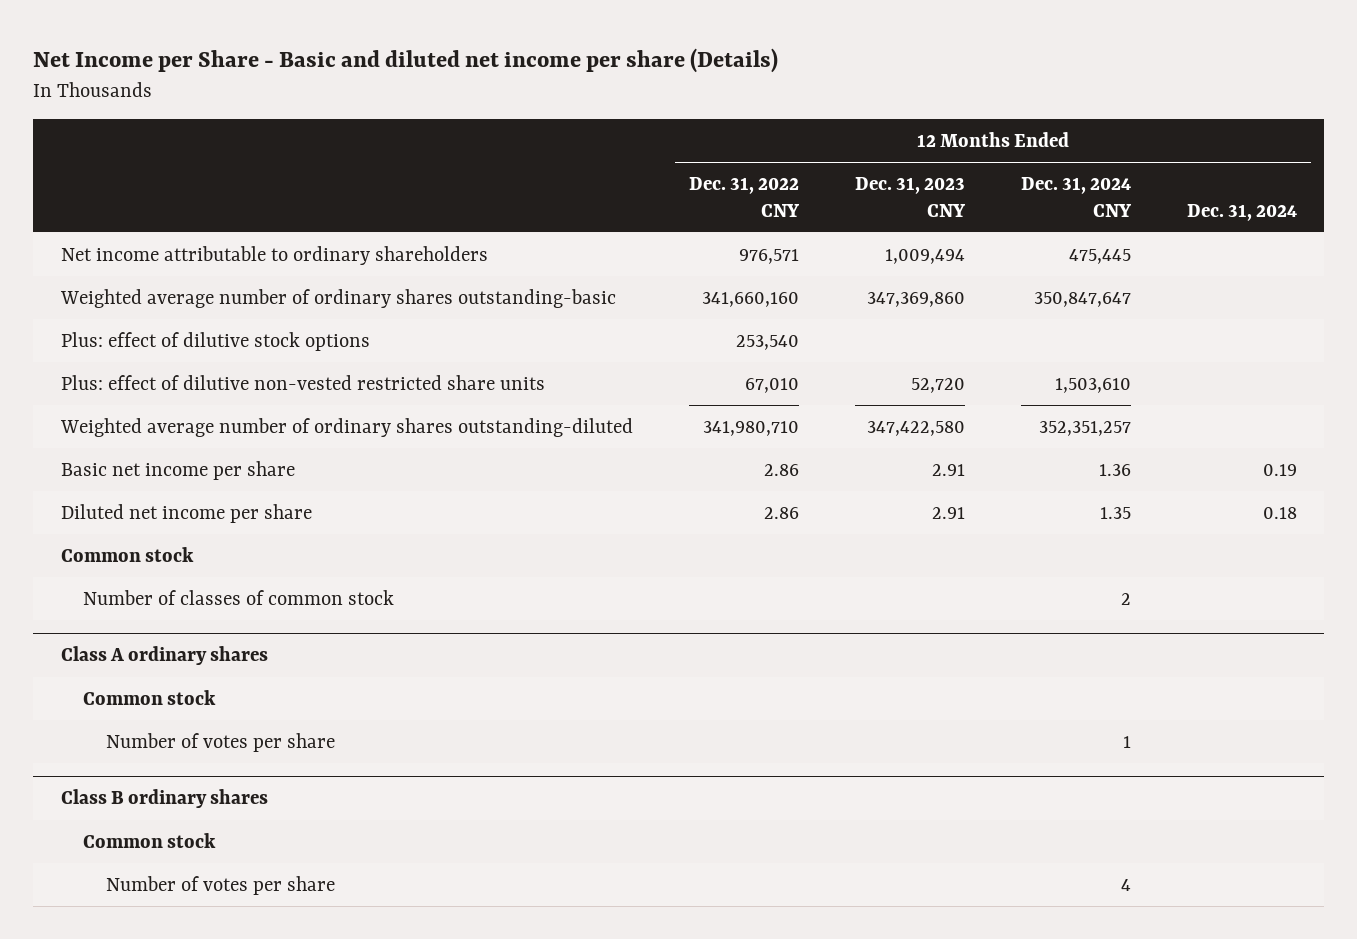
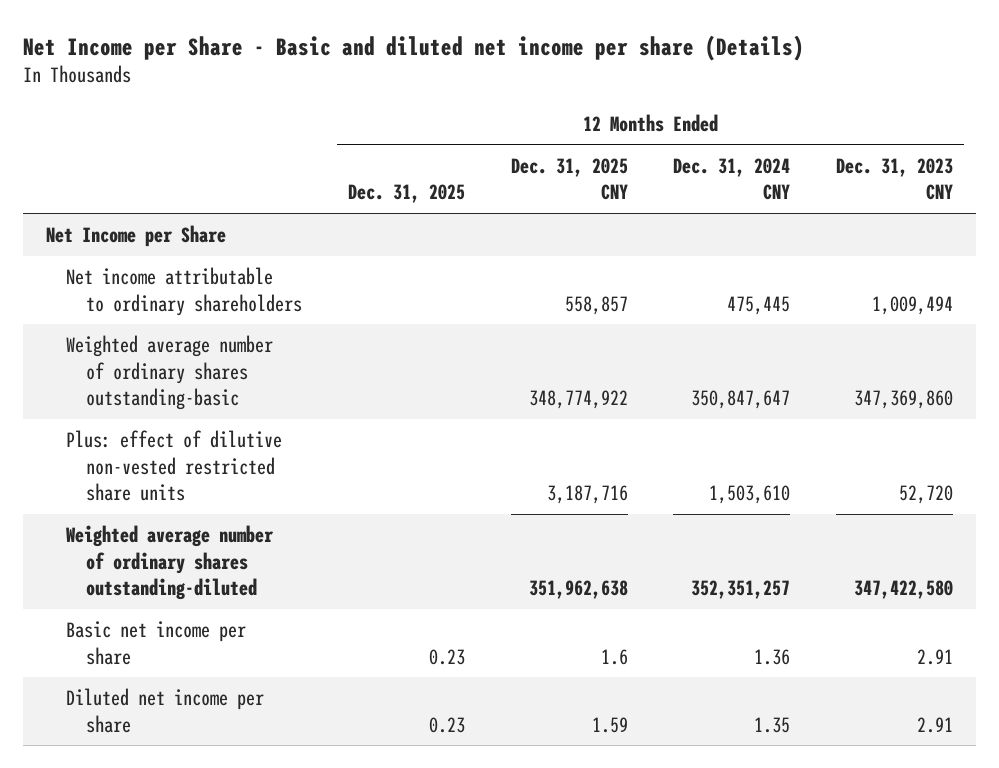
- | 12 Months Ended Dec. 31, 2022 CNY | 12 Months Ended Dec. 31, 2023 CNY | 12 Months Ended Dec. 31, 2024 CNY | 12 Months Ended Dec. 31, 2024
+ | 12 Months Ended Dec. 31, 2025 | 12 Months Ended Dec. 31, 2025 CNY | 12 Months Ended Dec. 31, 2024 CNY | 12 Months Ended Dec. 31, 2023 CNY
+ Net Income per Share
- Plus: effect of dilutive stock options | 253,540 | | |
- Common stock
- Number of classes of common stock | | | 2 |
- Class A ordinary shares
- Common stock
- Number of votes per share | | | 1 |
- Class B ordinary shares
- Common stock
- Number of votes per share | | | 4 |

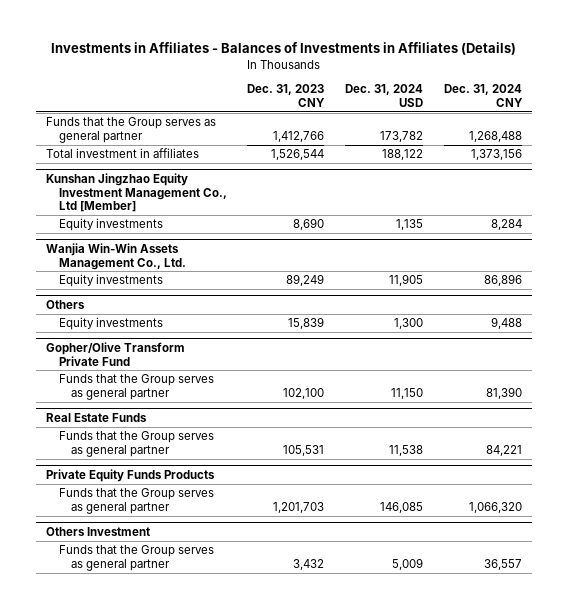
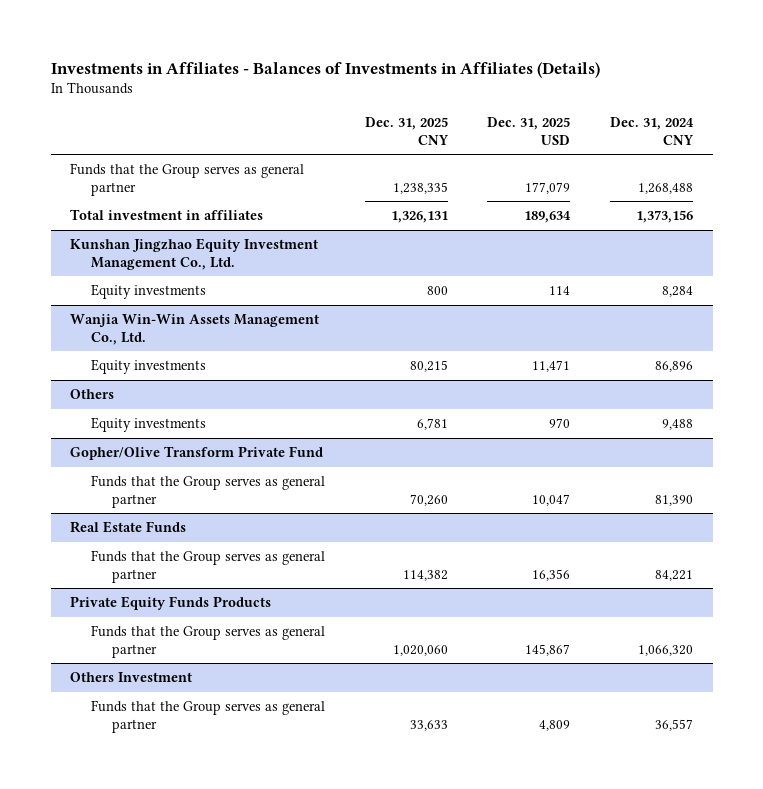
- | Dec. 31, 2023 CNY | Dec. 31, 2024 USD | Dec. 31, 2024 CNY
+ | Dec. 31, 2025 CNY | Dec. 31, 2025 USD | Dec. 31, 2024 CNY
- Kunshan Jingzhao Equity Investment Management Co., Ltd [Member]
+ Kunshan Jingzhao Equity Investment Management Co., Ltd.

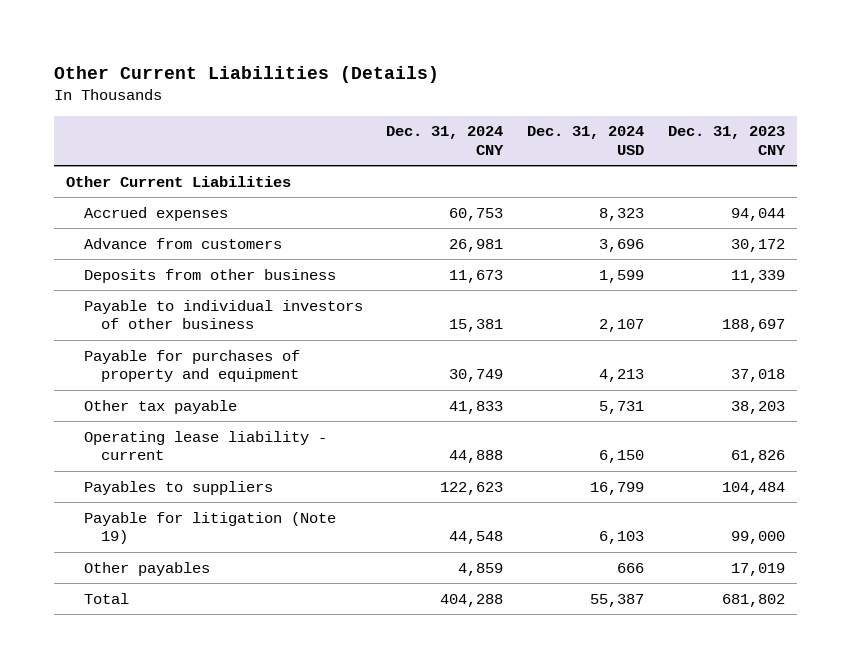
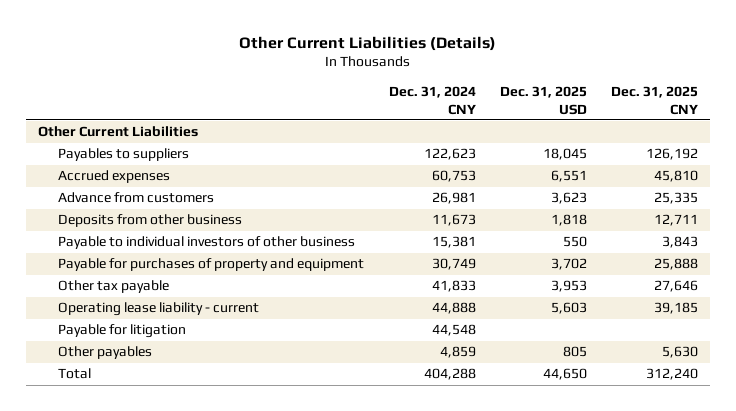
- | Dec. 31, 2024 CNY | Dec. 31, 2024 USD | Dec. 31, 2023 CNY
+ | Dec. 31, 2024 CNY | Dec. 31, 2025 USD | Dec. 31, 2025 CNY
moved up: Payables to suppliers | 122,623 | 18,045 | 126,192
- Payable for litigation (Note 19) | 44,548 | 6,103 | 99,000
+ Payable for litigation | 44,548 | |

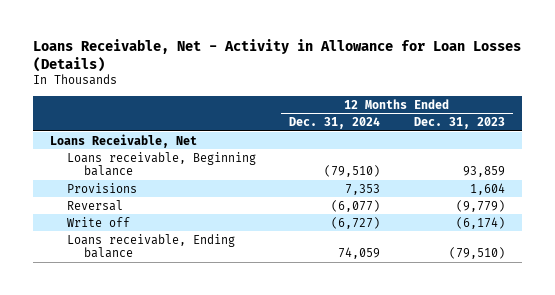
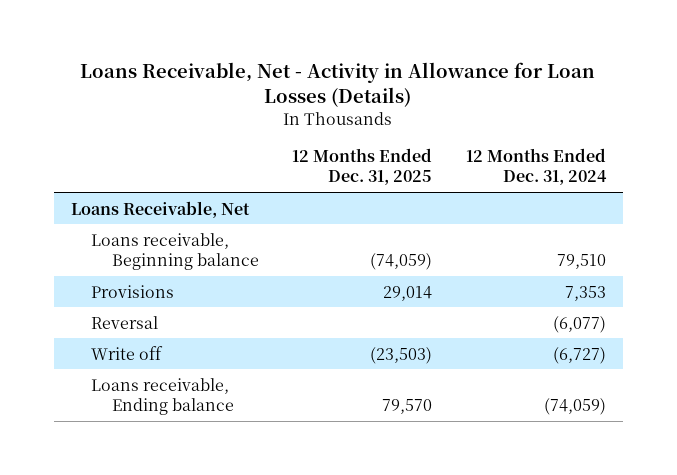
- | 12 Months Ended Dec. 31, 2024 | 12 Months Ended Dec. 31, 2023
+ | 12 Months Ended Dec. 31, 2025 | 12 Months Ended Dec. 31, 2024
- Loans receivable, Beginning balance | (79,510) | 93,859
+ Loans receivable, Beginning balance | (74,059) | 79,510
- Loans receivable, Ending balance | 74,059 | (79,510)
+ Loans receivable, Ending balance | 79,570 | (74,059)

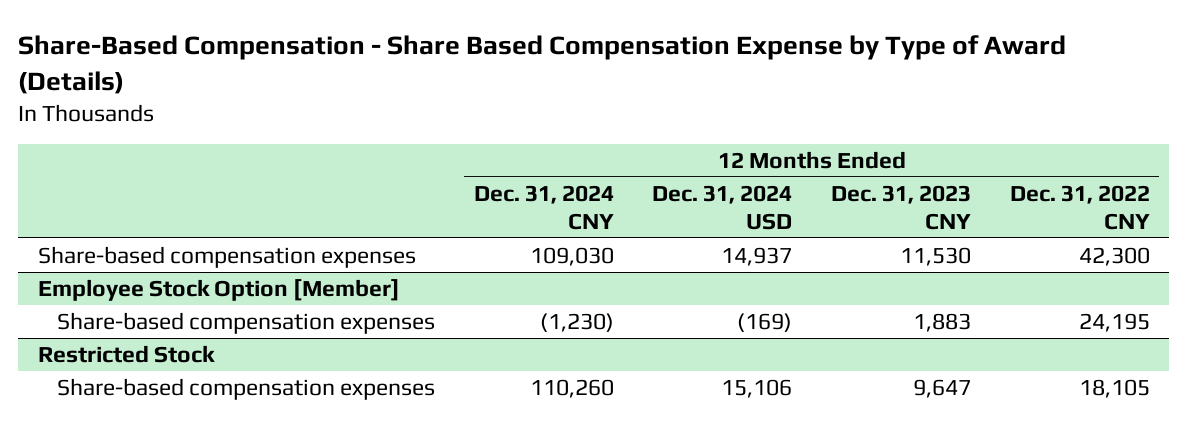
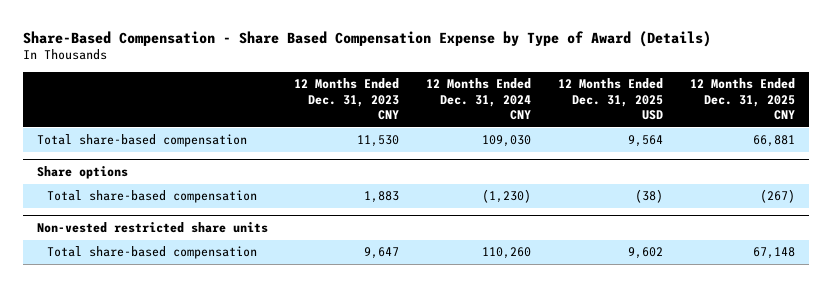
- | 12 Months Ended Dec. 31, 2024 CNY | 12 Months Ended Dec. 31, 2024 USD | 12 Months Ended Dec. 31, 2023 CNY | 12 Months Ended Dec. 31, 2022 CNY
+ | 12 Months Ended Dec. 31, 2023 CNY | 12 Months Ended Dec. 31, 2024 CNY | 12 Months Ended Dec. 31, 2025 USD | 12 Months Ended Dec. 31, 2025 CNY
- Share-based compensation expenses | 109,030 | 14,937 | 11,530 | 42,300
- Employee Stock Option [Member]
- Share-based compensation expenses | (1,230) | (169) | 1,883 | 24,195
- Restricted Stock
- Share-based compensation expenses | 110,260 | 15,106 | 9,647 | 18,105
+ Total share-based compensation | 11,530 | 109,030 | 9,564 | 66,881
+ Share options
+ Total share-based compensation | 1,883 | (1,230) | (38) | (267)
+ Non-vested restricted share units
+ Total share-based compensation | 9,647 | 110,260 | 9,602 | 67,148

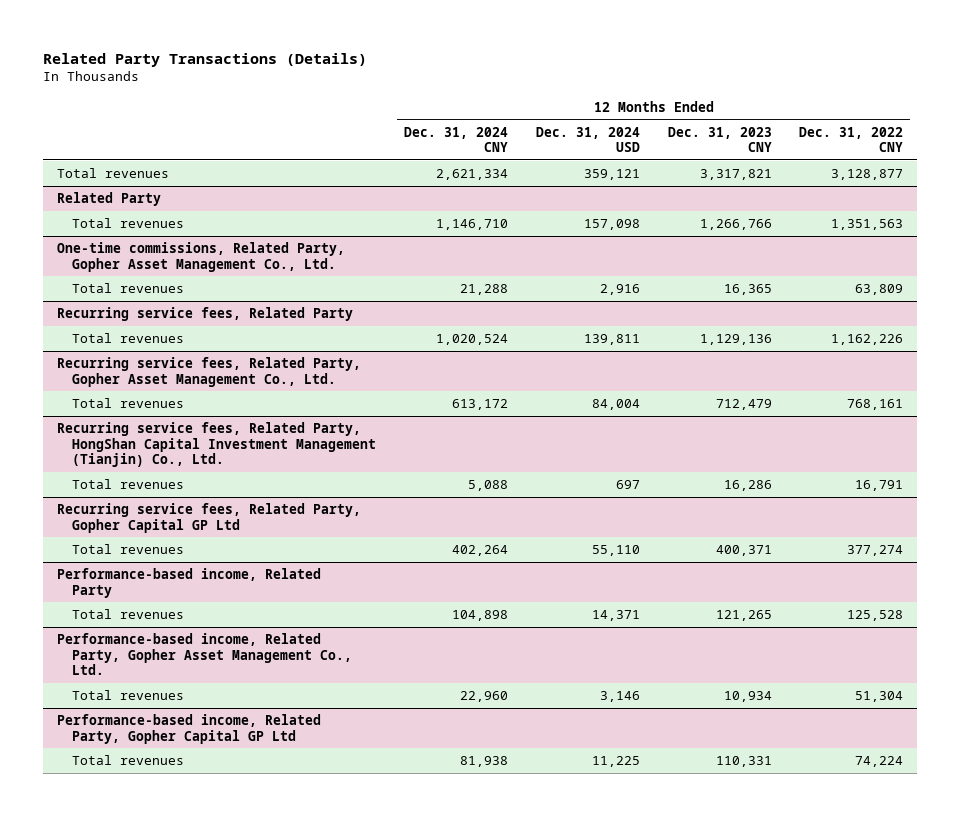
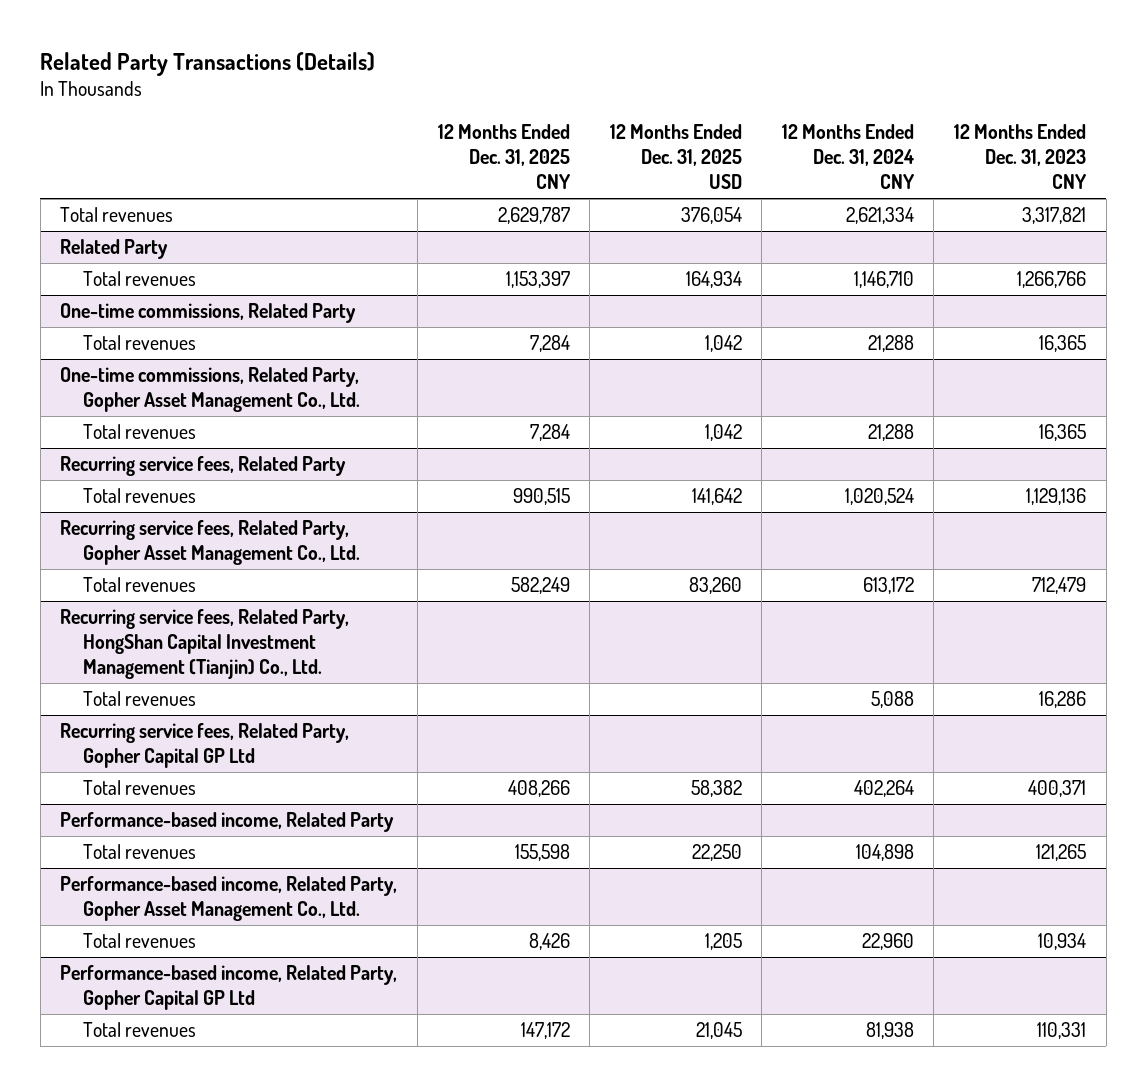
- | 12 Months Ended Dec. 31, 2024 CNY | 12 Months Ended Dec. 31, 2024 USD | 12 Months Ended Dec. 31, 2023 CNY | 12 Months Ended Dec. 31, 2022 CNY
+ | 12 Months Ended Dec. 31, 2025 CNY | 12 Months Ended Dec. 31, 2025 USD | 12 Months Ended Dec. 31, 2024 CNY | 12 Months Ended Dec. 31, 2023 CNY
+ One-time commissions, Related Party
+ Total revenues | 7,284 | 1,042 | 21,288 | 16,365

